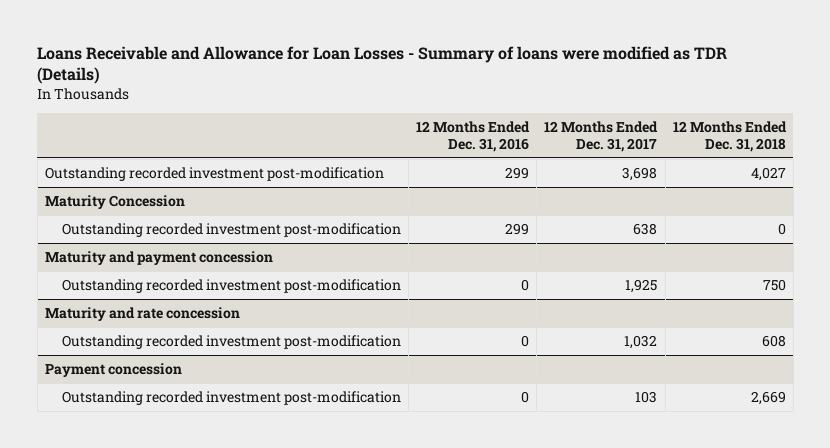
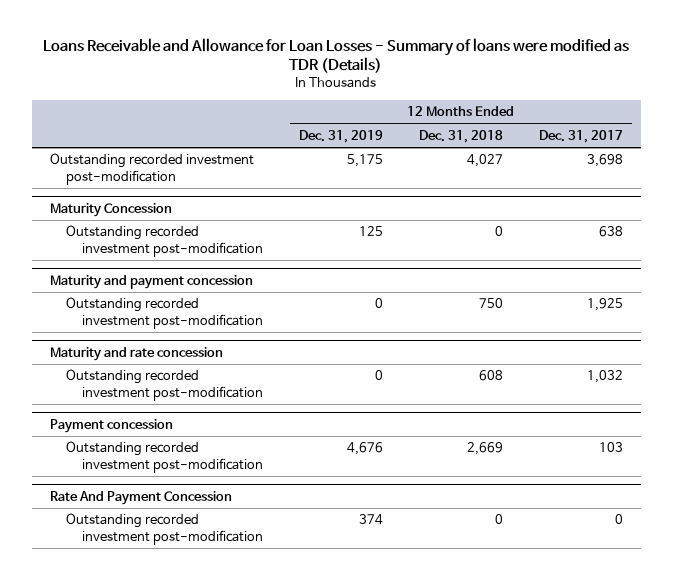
- | 12 Months Ended Dec. 31, 2016 | 12 Months Ended Dec. 31, 2017 | 12 Months Ended Dec. 31, 2018
+ | 12 Months Ended Dec. 31, 2019 | 12 Months Ended Dec. 31, 2018 | 12 Months Ended Dec. 31, 2017
+ Rate And Payment Concession
+ Outstanding recorded investment post-modification | 374 | 0 | 0

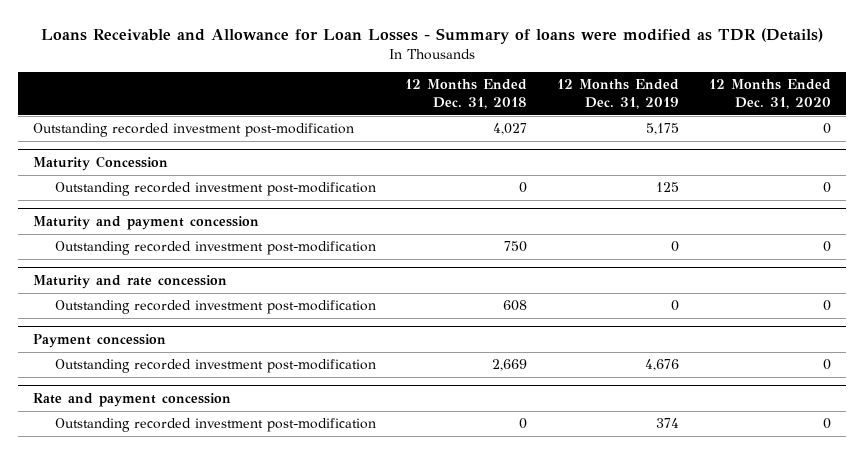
- | 12 Months Ended Dec. 31, 2019 | 12 Months Ended Dec. 31, 2018 | 12 Months Ended Dec. 31, 2017
+ | 12 Months Ended Dec. 31, 2018 | 12 Months Ended Dec. 31, 2019 | 12 Months Ended Dec. 31, 2020
- Rate And Payment Concession
+ Rate and payment concession

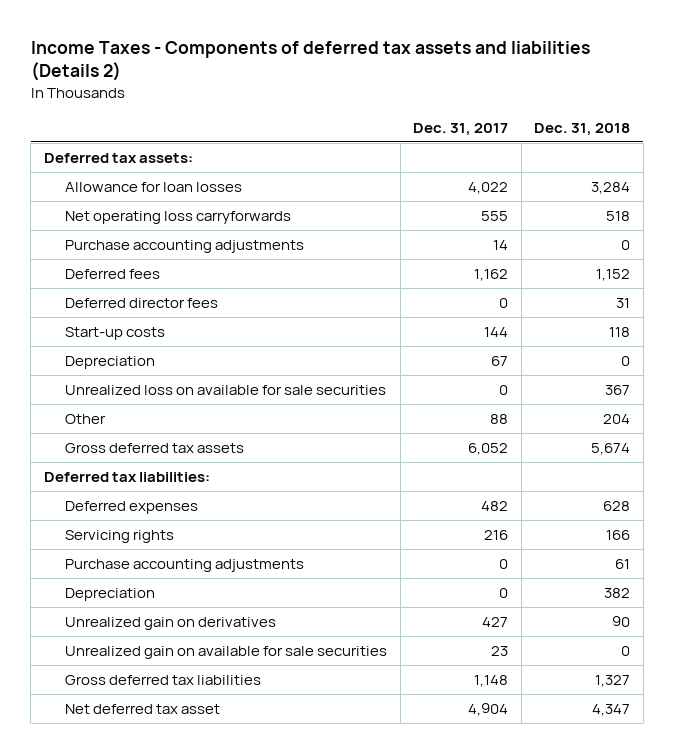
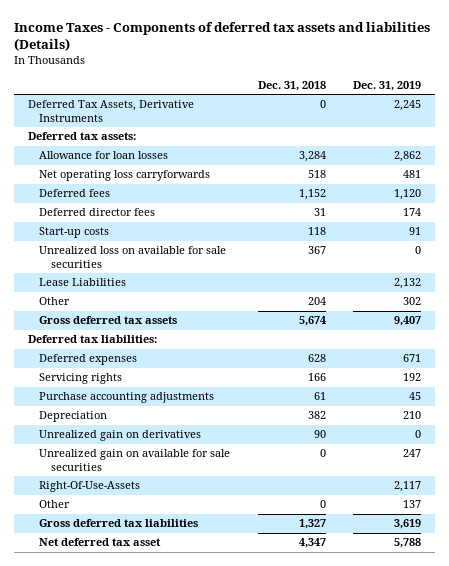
- Income Taxes - Components of deferred tax assets and liabilities (Details 2)
+ Income Taxes - Components of deferred tax assets and liabilities (Details)
- | Dec. 31, 2017 | Dec. 31, 2018
+ | Dec. 31, 2018 | Dec. 31, 2019
+ Deferred Tax Assets, Derivative Instruments | 0 | 2,245
- Purchase accounting adjustments | 14 | 0
- Depreciation | 67 | 0
+ Lease Liabilities | | 2,132
+ Right-Of-Use-Assets | | 2,117
+ Other | 0 | 137

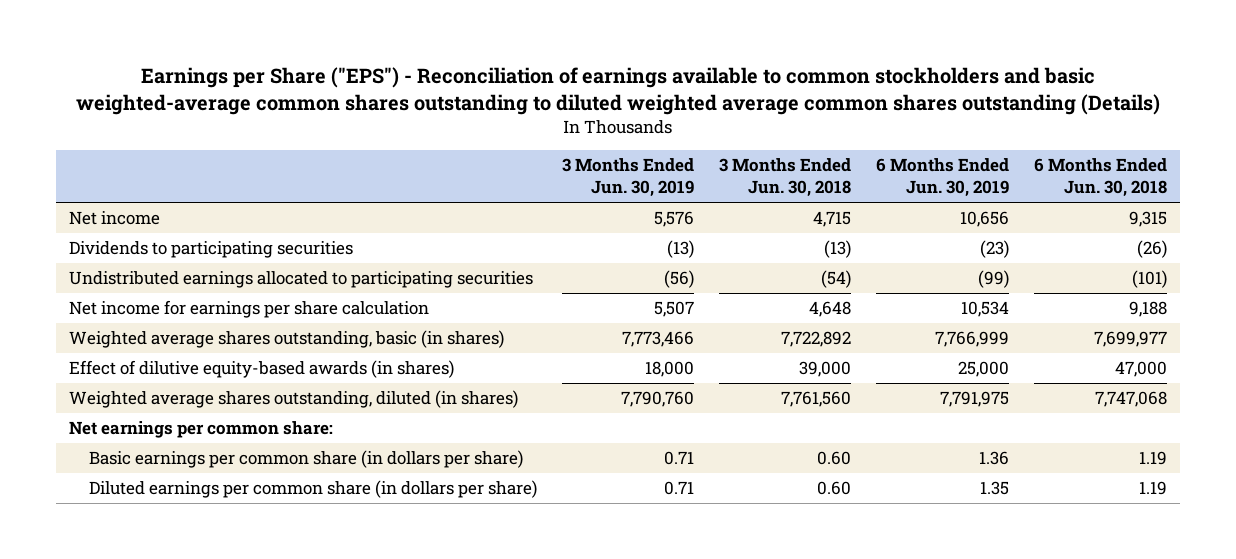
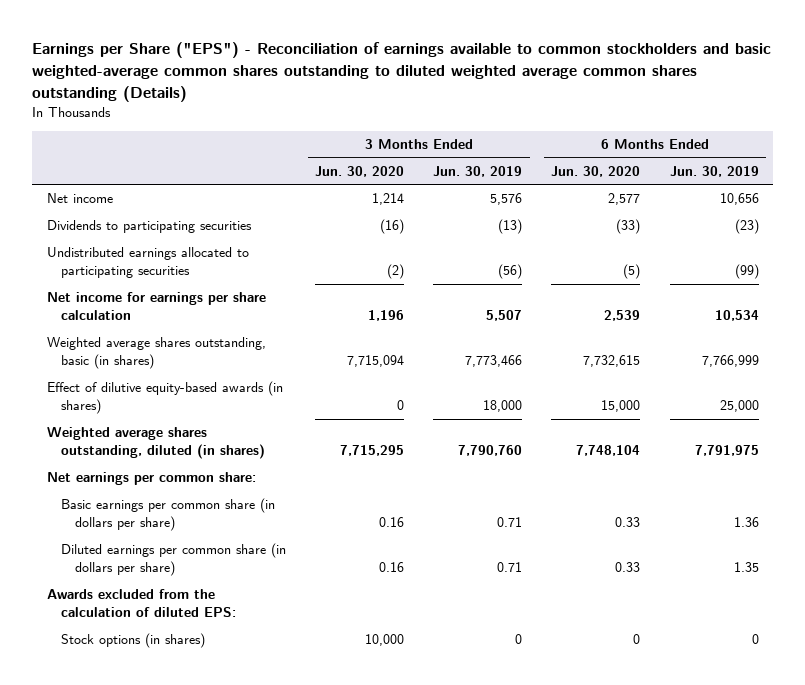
- | 3 Months Ended Jun. 30, 2019 | 3 Months Ended Jun. 30, 2018 | 6 Months Ended Jun. 30, 2019 | 6 Months Ended Jun. 30, 2018
+ | 3 Months Ended Jun. 30, 2020 | 3 Months Ended Jun. 30, 2019 | 6 Months Ended Jun. 30, 2020 | 6 Months Ended Jun. 30, 2019
+ Awards excluded from the calculation of diluted EPS:
+ Stock options (in shares) | 10,000 | 0 | 0 | 0

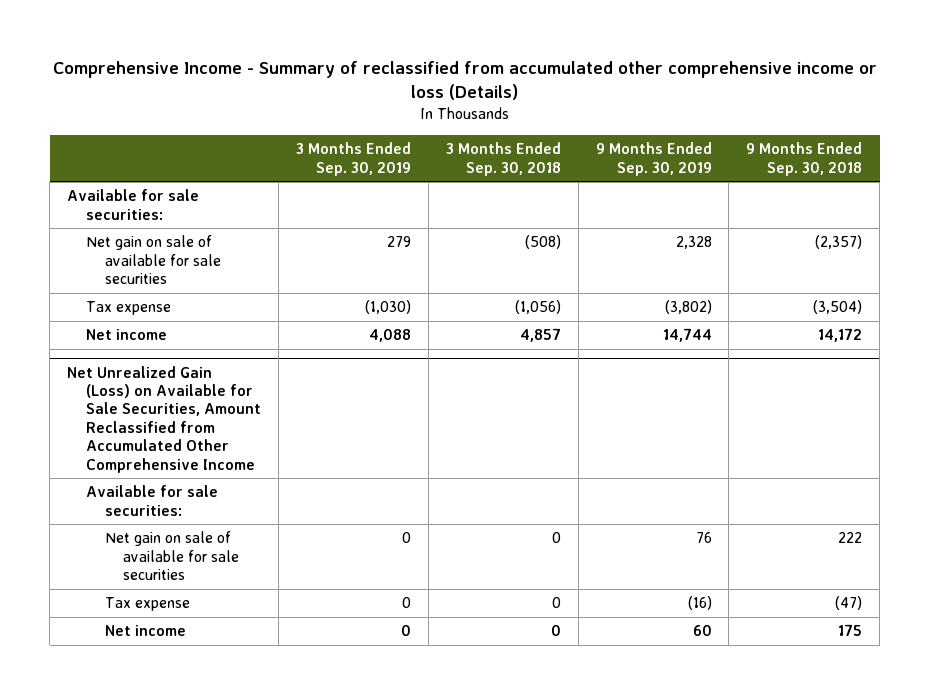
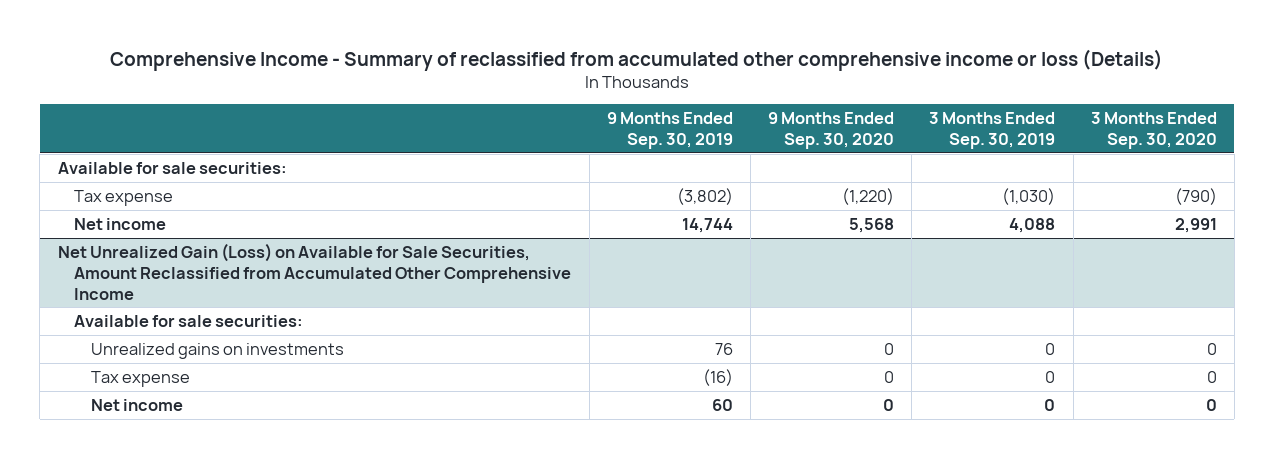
- | 3 Months Ended Sep. 30, 2019 | 3 Months Ended Sep. 30, 2018 | 9 Months Ended Sep. 30, 2019 | 9 Months Ended Sep. 30, 2018
+ | 9 Months Ended Sep. 30, 2019 | 9 Months Ended Sep. 30, 2020 | 3 Months Ended Sep. 30, 2019 | 3 Months Ended Sep. 30, 2020
- Net gain on sale of available for sale securities | 279 | (508) | 2,328 | (2,357)
@ Net Unrealized Gain (Loss) on Available for Sale Securities, Amount Reclassified from Accumulated Other Comprehensive Income
- Net gain on sale of available for sale securities | 0 | 0 | 76 | 222
+ Unrealized gains on investments | 76 | 0 | 0 | 0

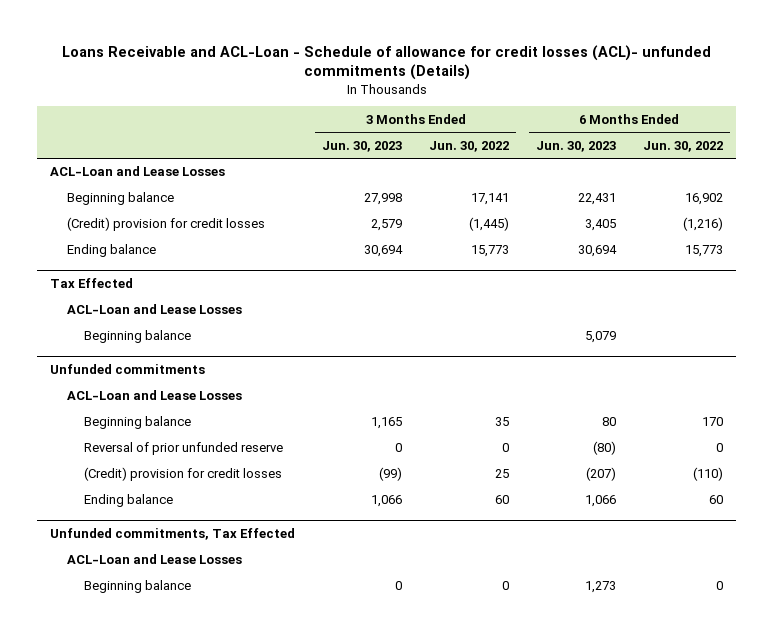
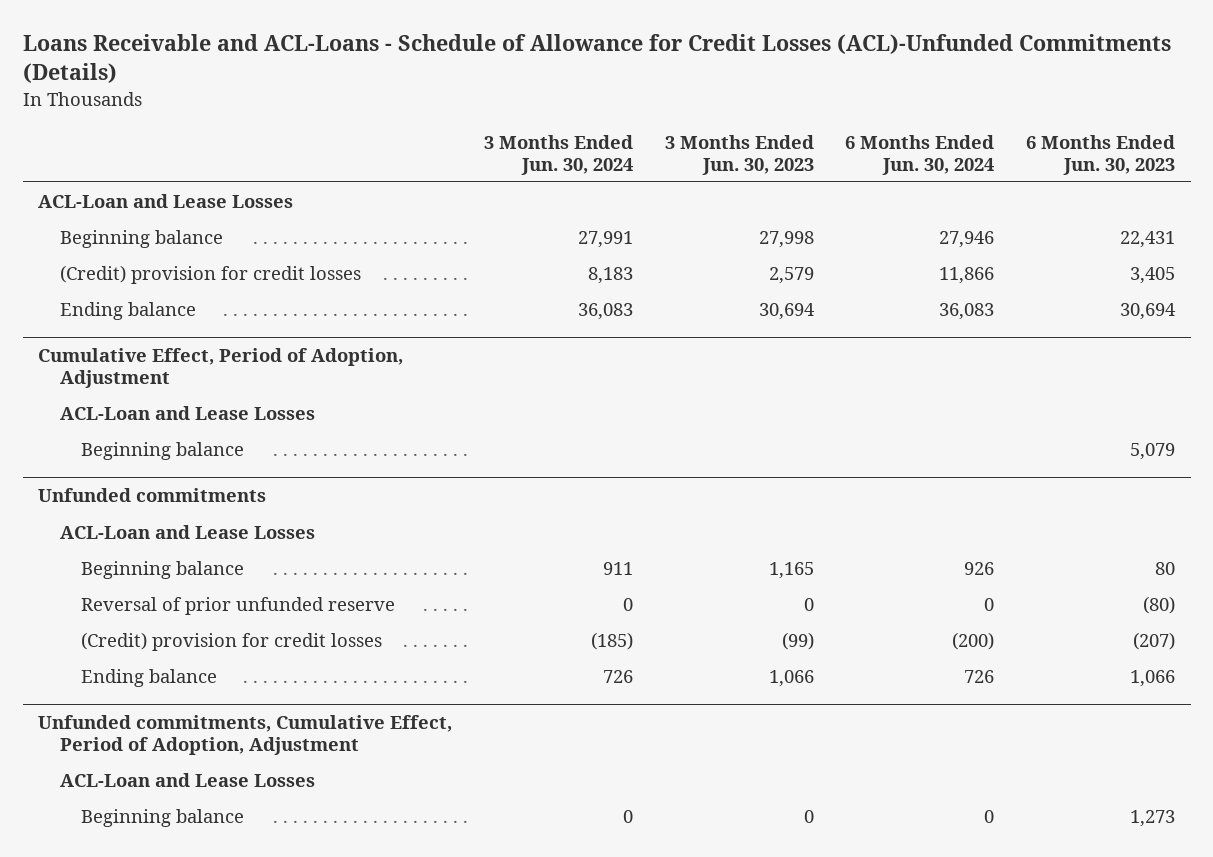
- Loans Receivable and ACL-Loan - Schedule of allowance for credit losses (ACL)- unfunded commitments (Details)
+ Loans Receivable and ACL-Loans - Schedule of Allowance for Credit Losses (ACL)-Unfunded Commitments (Details)
- | 3 Months Ended Jun. 30, 2023 | 3 Months Ended Jun. 30, 2022 | 6 Months Ended Jun. 30, 2023 | 6 Months Ended Jun. 30, 2022
+ | 3 Months Ended Jun. 30, 2024 | 3 Months Ended Jun. 30, 2023 | 6 Months Ended Jun. 30, 2024 | 6 Months Ended Jun. 30, 2023
- Tax Effected
+ Cumulative Effect, Period of Adoption, Adjustment
- Unfunded commitments, Tax Effected
+ Unfunded commitments, Cumulative Effect, Period of Adoption, Adjustment

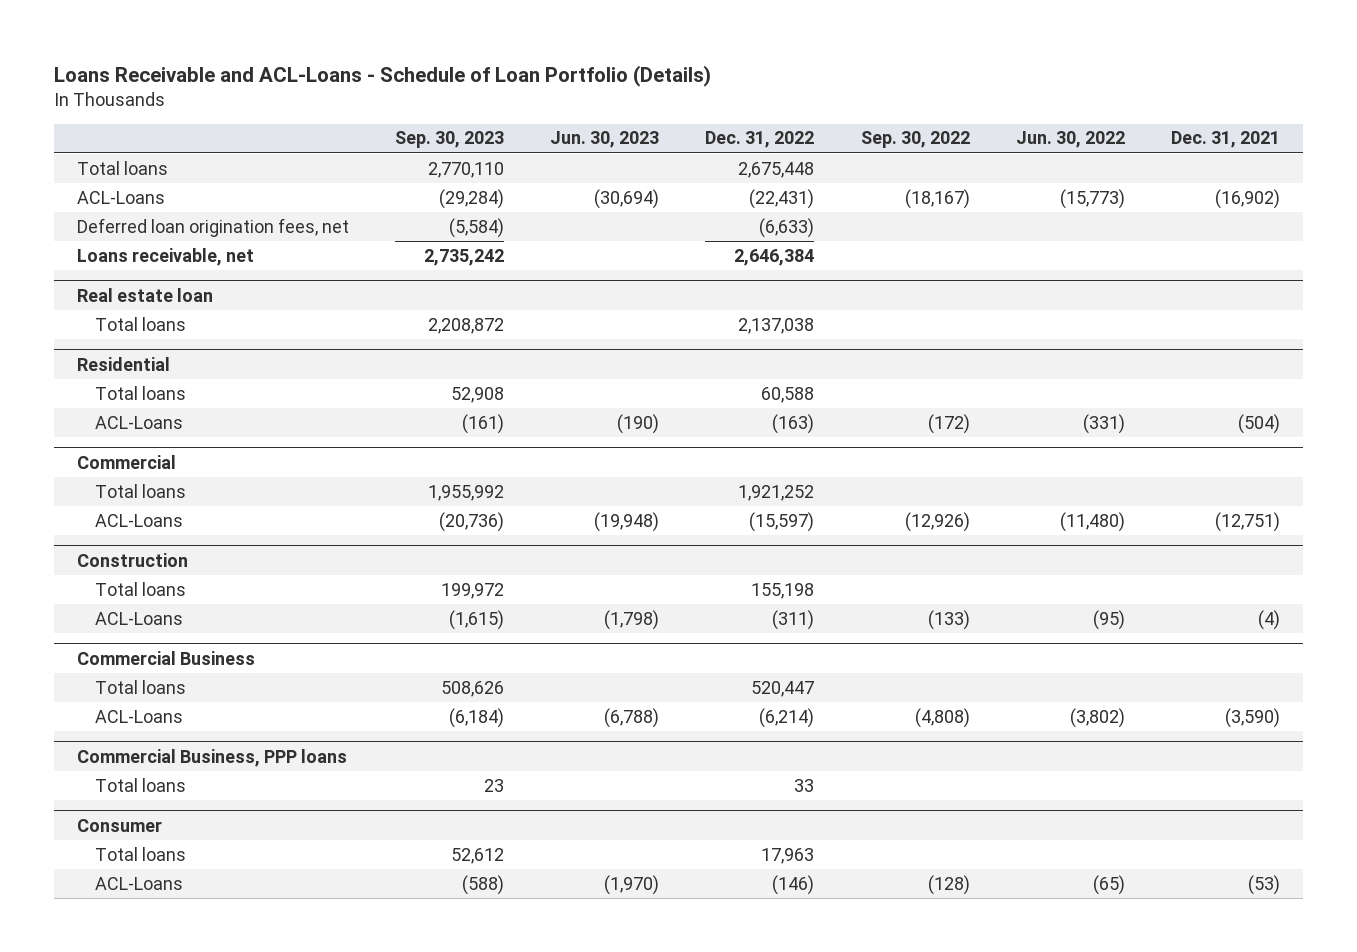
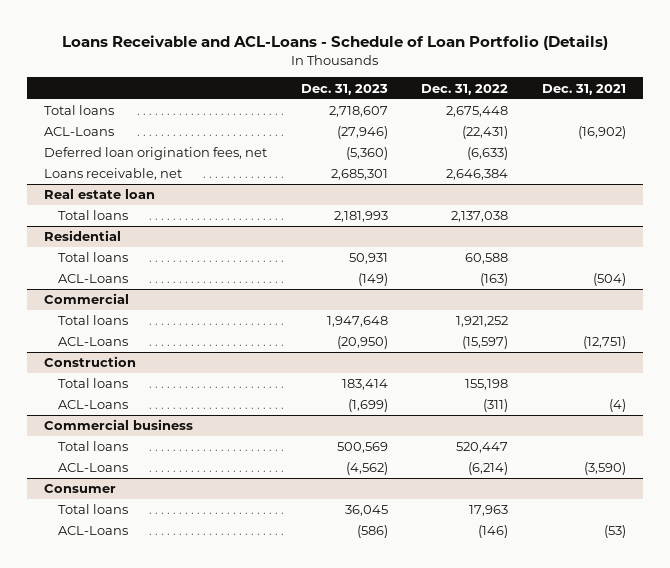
- | Sep. 30, 2023 | Jun. 30, 2023 | Dec. 31, 2022 | Sep. 30, 2022 | Jun. 30, 2022 | Dec. 31, 2021
+ | Dec. 31, 2023 | Dec. 31, 2022 | Dec. 31, 2021
- Commercial Business
+ Commercial business
- Commercial Business, PPP loans
- Total loans | 23 | | 33 | | |

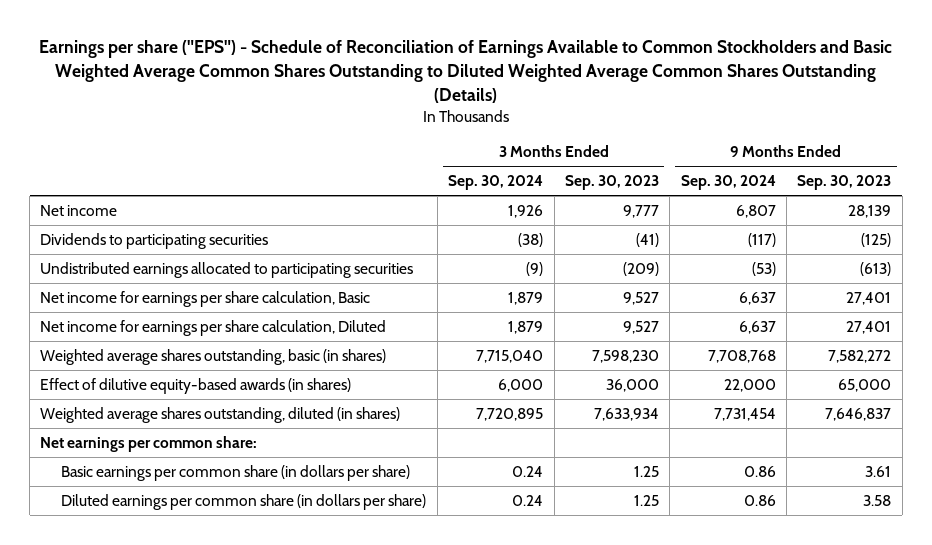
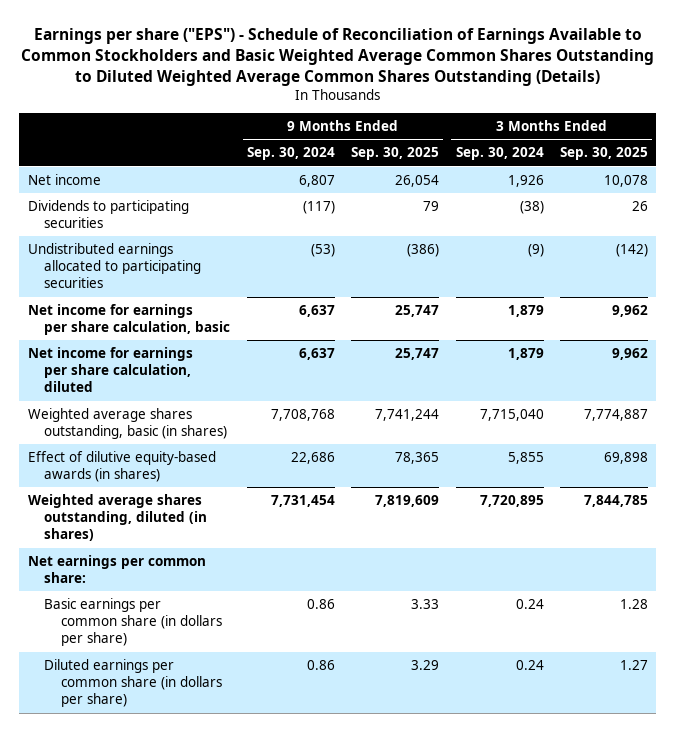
- | 3 Months Ended Sep. 30, 2024 | 3 Months Ended Sep. 30, 2023 | 9 Months Ended Sep. 30, 2024 | 9 Months Ended Sep. 30, 2023
+ | 9 Months Ended Sep. 30, 2024 | 9 Months Ended Sep. 30, 2025 | 3 Months Ended Sep. 30, 2024 | 3 Months Ended Sep. 30, 2025
- Net income for earnings per share calculation, Basic | 1,879 | 9,527 | 6,637 | 27,401
- Net income for earnings per share calculation, Diluted | 1,879 | 9,527 | 6,637 | 27,401
+ Net income for earnings per share calculation, basic | 6,637 | 25,747 | 1,879 | 9,962
+ Net income for earnings per share calculation, diluted | 6,637 | 25,747 | 1,879 | 9,962
- Effect of dilutive equity-based awards (in shares) | 6,000 | 36,000 | 22,000 | 65,000
+ Effect of dilutive equity-based awards (in shares) | 22,686 | 78,365 | 5,855 | 69,898

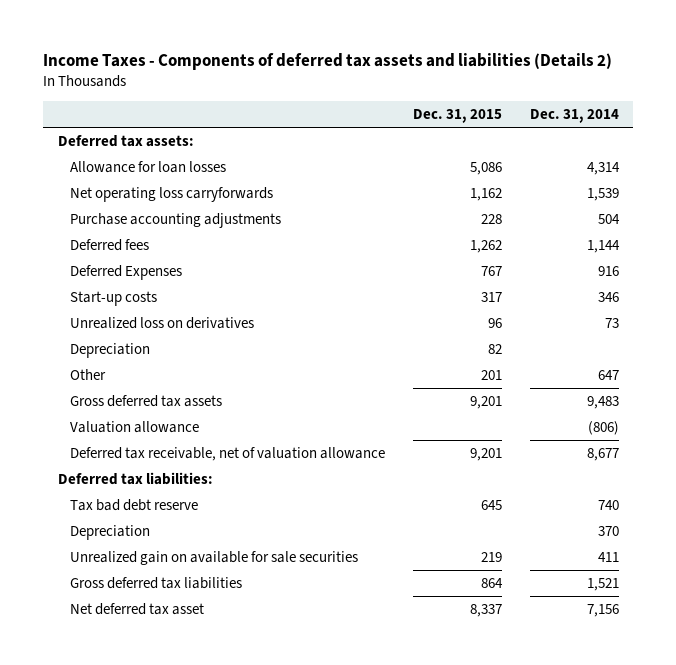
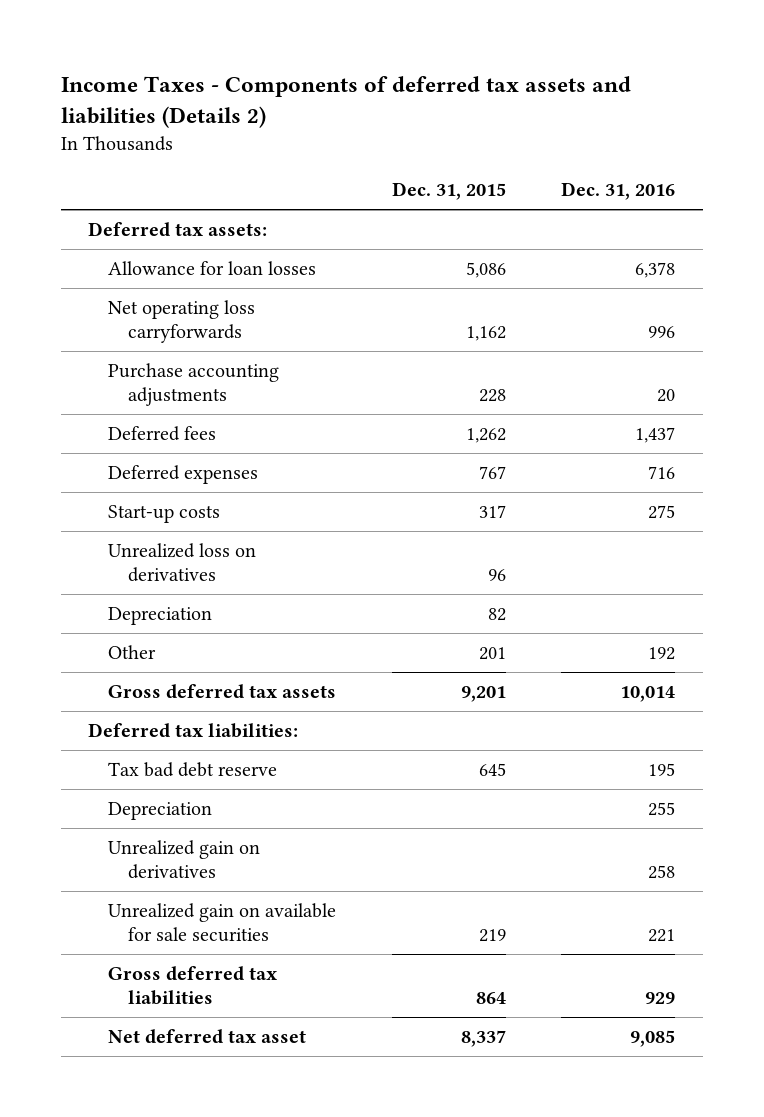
- | Dec. 31, 2015 | Dec. 31, 2014
+ | Dec. 31, 2015 | Dec. 31, 2016
- Deferred Expenses | 767 | 916
+ Deferred expenses | 767 | 716
- Valuation allowance | | (806)
- Deferred tax receivable, net of valuation allowance | 9,201 | 8,677
+ Unrealized gain on derivatives | | 258

